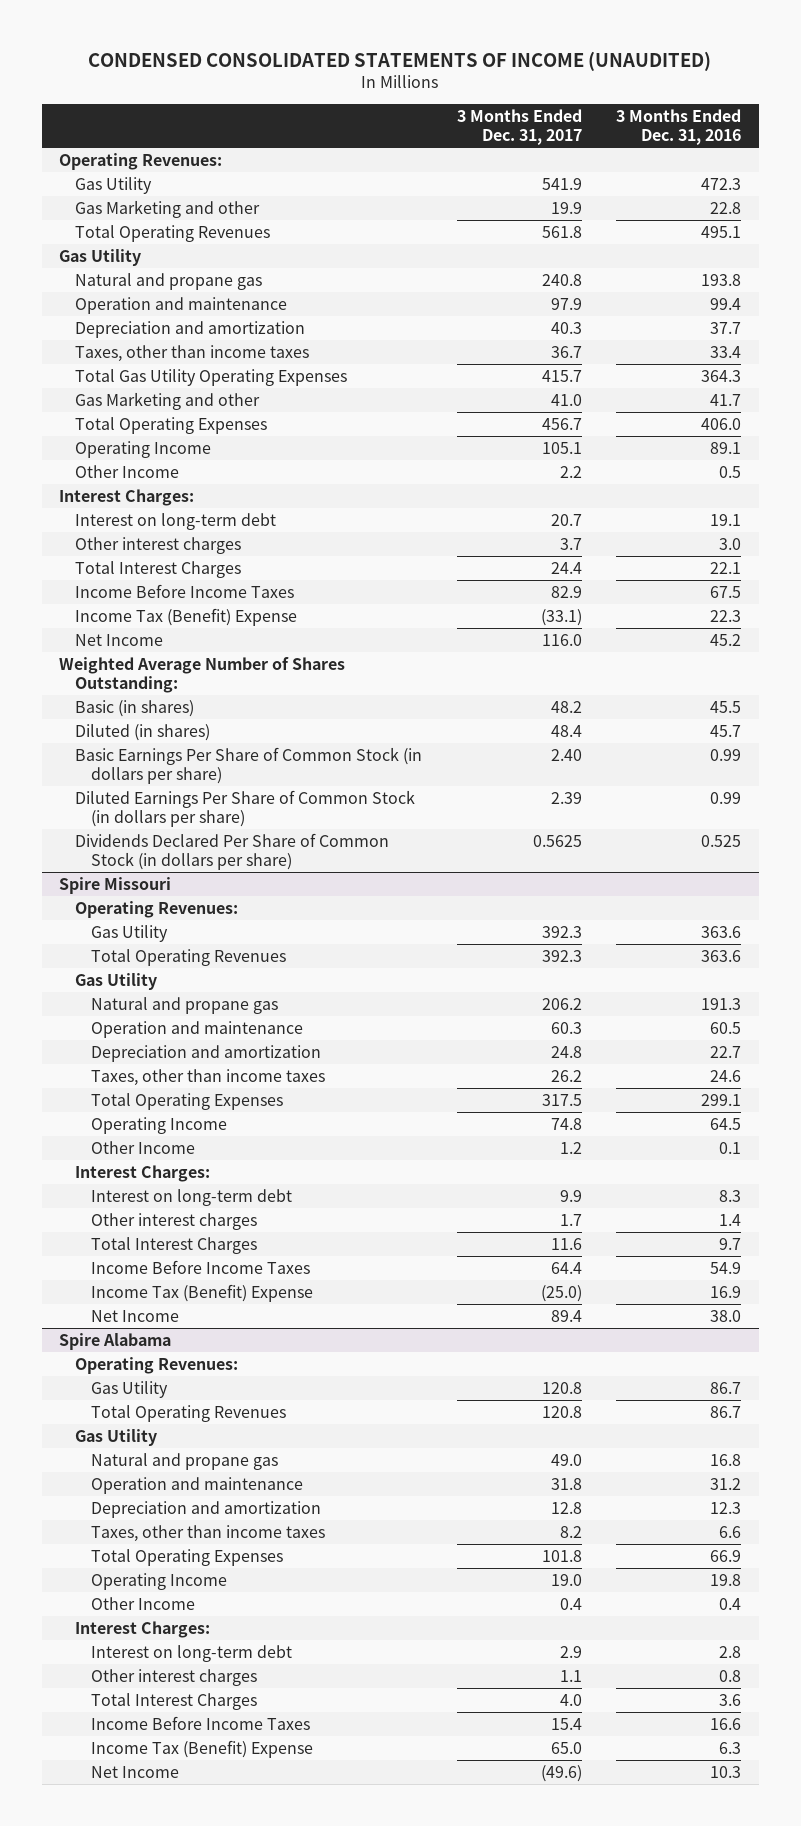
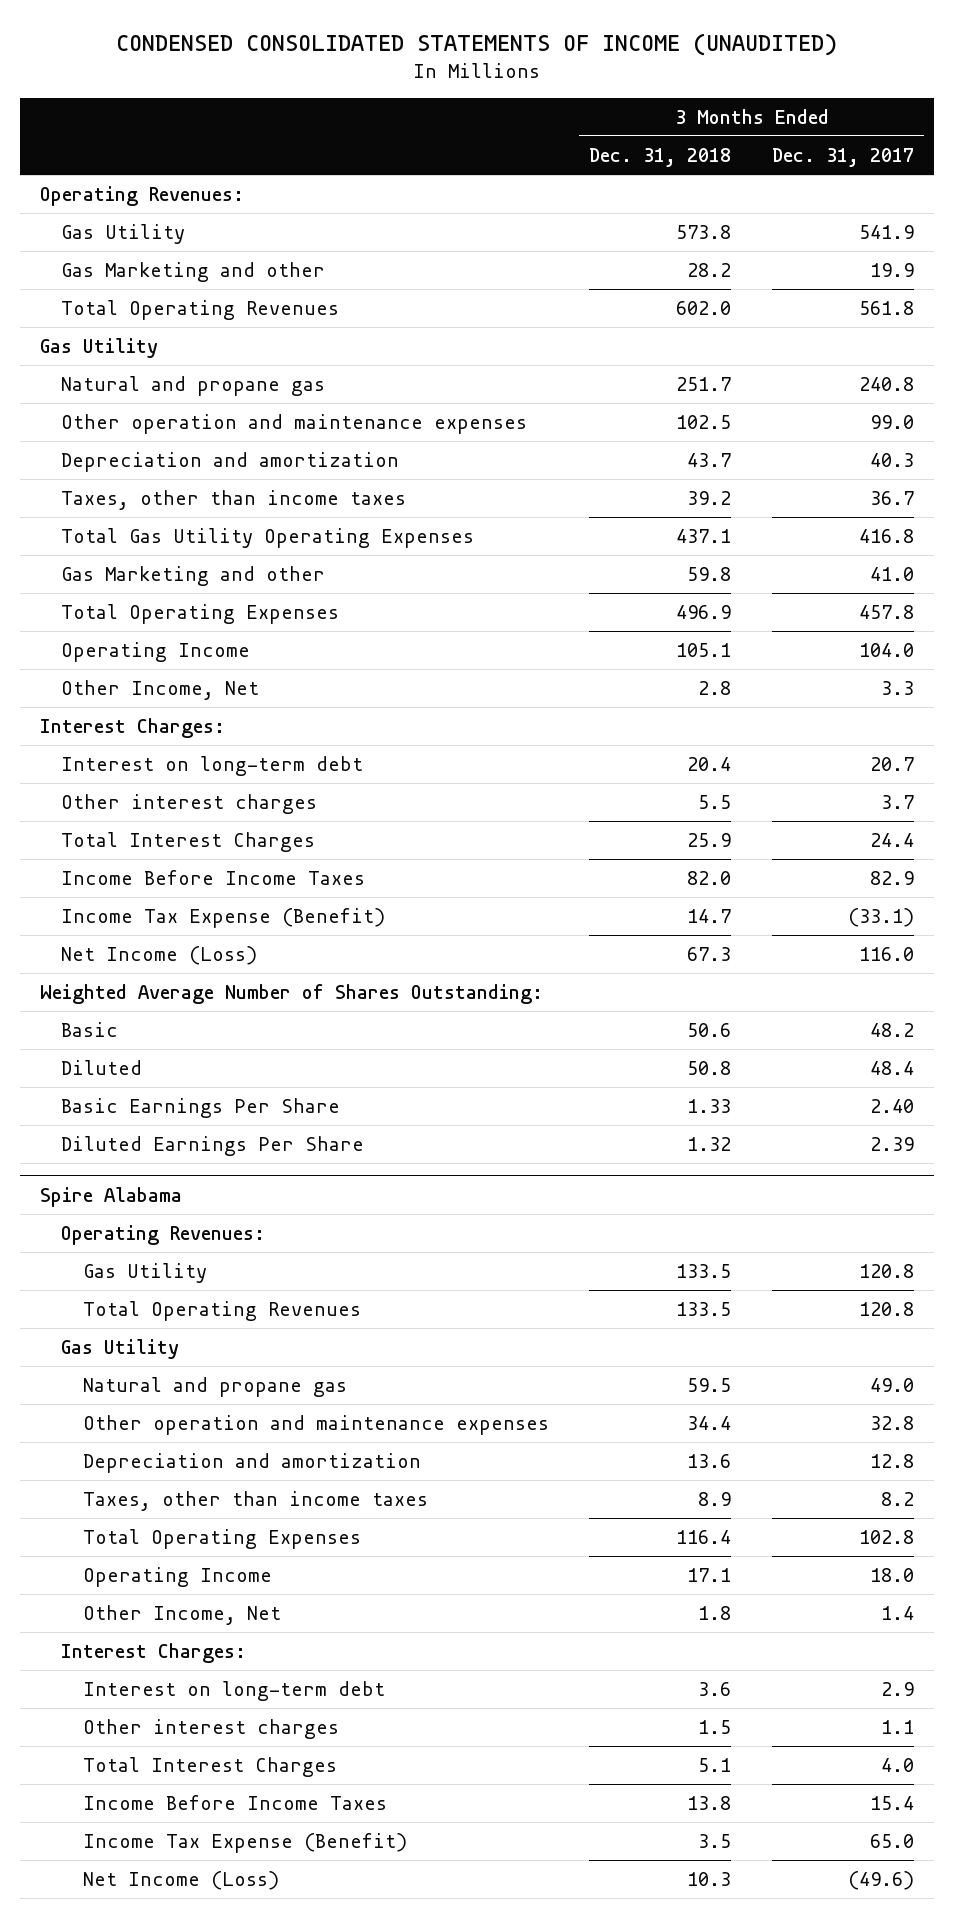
- | 3 Months Ended Dec. 31, 2017 | 3 Months Ended Dec. 31, 2016
+ | 3 Months Ended Dec. 31, 2018 | 3 Months Ended Dec. 31, 2017
- Operation and maintenance | 97.9 | 99.4
+ Other operation and maintenance expenses | 102.5 | 99.0
- Total Gas Utility Operating Expenses | 415.7 | 364.3
+ Total Gas Utility Operating Expenses | 437.1 | 416.8
- Total Operating Expenses | 456.7 | 406.0
- Operating Income | 105.1 | 89.1
- Other Income | 2.2 | 0.5
+ Total Operating Expenses | 496.9 | 457.8
+ Operating Income | 105.1 | 104.0
+ Other Income, Net | 2.8 | 3.3
- Income Tax (Benefit) Expense | (33.1) | 22.3
- Net Income | 116.0 | 45.2
+ Income Tax Expense (Benefit) | 14.7 | (33.1)
+ Net Income (Loss) | 67.3 | 116.0
- Basic (in shares) | 48.2 | 45.5
- Diluted (in shares) | 48.4 | 45.7
- Basic Earnings Per Share of Common Stock (in dollars per share) | 2.40 | 0.99
- Diluted Earnings Per Share of Common Stock (in dollars per share) | 2.39 | 0.99
- Dividends Declared Per Share of Common Stock (in dollars per share) | 0.5625 | 0.525
- Spire Missouri
- Operating Revenues:
- Gas Utility | 392.3 | 363.6
- Total Operating Revenues | 392.3 | 363.6
- Gas Utility
- Natural and propane gas | 206.2 | 191.3
- Operation and maintenance | 60.3 | 60.5
- Depreciation and amortization | 24.8 | 22.7
- Taxes, other than income taxes | 26.2 | 24.6
- Total Operating Expenses | 317.5 | 299.1
- Operating Income | 74.8 | 64.5
- Other Income | 1.2 | 0.1
- Interest Charges:
- Interest on long-term debt | 9.9 | 8.3
- Other interest charges | 1.7 | 1.4
- Total Interest Charges | 11.6 | 9.7
- Income Before Income Taxes | 64.4 | 54.9
- Income Tax (Benefit) Expense | (25.0) | 16.9
- Net Income | 89.4 | 38.0
+ Basic | 50.6 | 48.2
+ Diluted | 50.8 | 48.4
+ Basic Earnings Per Share | 1.33 | 2.40
+ Diluted Earnings Per Share | 1.32 | 2.39
@ Spire Alabama
- Operation and maintenance | 31.8 | 31.2
+ Other operation and maintenance expenses | 34.4 | 32.8
- Total Operating Expenses | 101.8 | 66.9
- Operating Income | 19.0 | 19.8
- Other Income | 0.4 | 0.4
+ Total Operating Expenses | 116.4 | 102.8
+ Operating Income | 17.1 | 18.0
+ Other Income, Net | 1.8 | 1.4
- Income Tax (Benefit) Expense | 65.0 | 6.3
- Net Income | (49.6) | 10.3
+ Income Tax Expense (Benefit) | 3.5 | 65.0
+ Net Income (Loss) | 10.3 | (49.6)

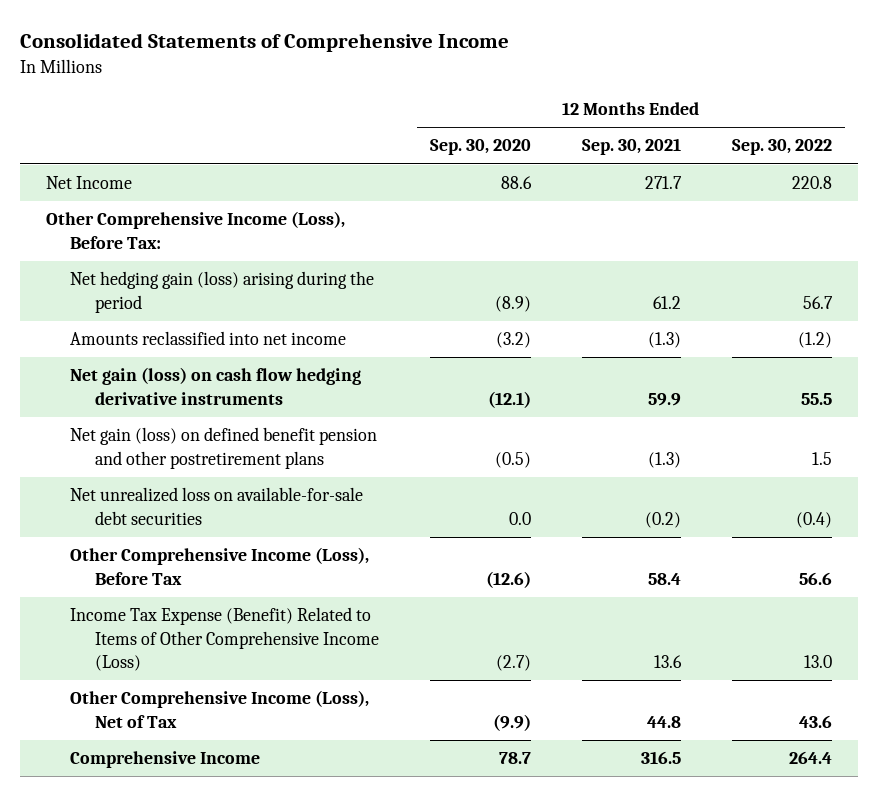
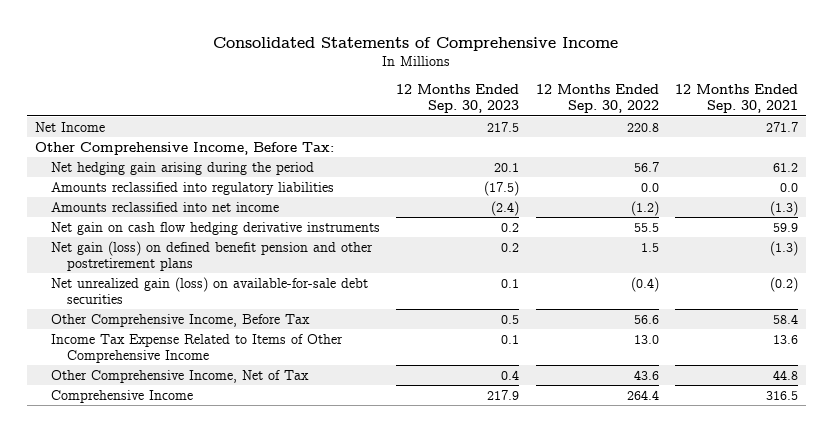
- | 12 Months Ended Sep. 30, 2020 | 12 Months Ended Sep. 30, 2021 | 12 Months Ended Sep. 30, 2022
+ | 12 Months Ended Sep. 30, 2023 | 12 Months Ended Sep. 30, 2022 | 12 Months Ended Sep. 30, 2021
- Other Comprehensive Income (Loss), Before Tax:
- Net hedging gain (loss) arising during the period | (8.9) | 61.2 | 56.7
+ Other Comprehensive Income, Before Tax:
+ Net hedging gain arising during the period | 20.1 | 56.7 | 61.2
+ Amounts reclassified into regulatory liabilities | (17.5) | 0.0 | 0.0
- Net gain (loss) on cash flow hedging derivative instruments | (12.1) | 59.9 | 55.5
+ Net gain on cash flow hedging derivative instruments | 0.2 | 55.5 | 59.9
- Net unrealized loss on available-for-sale debt securities | 0.0 | (0.2) | (0.4)
- Other Comprehensive Income (Loss), Before Tax | (12.6) | 58.4 | 56.6
- Income Tax Expense (Benefit) Related to Items of Other Comprehensive Income (Loss) | (2.7) | 13.6 | 13.0
- Other Comprehensive Income (Loss), Net of Tax | (9.9) | 44.8 | 43.6
+ Net unrealized gain (loss) on available-for-sale debt securities | 0.1 | (0.4) | (0.2)
+ Other Comprehensive Income, Before Tax | 0.5 | 56.6 | 58.4
+ Income Tax Expense Related to Items of Other Comprehensive Income | 0.1 | 13.0 | 13.6
+ Other Comprehensive Income, Net of Tax | 0.4 | 43.6 | 44.8

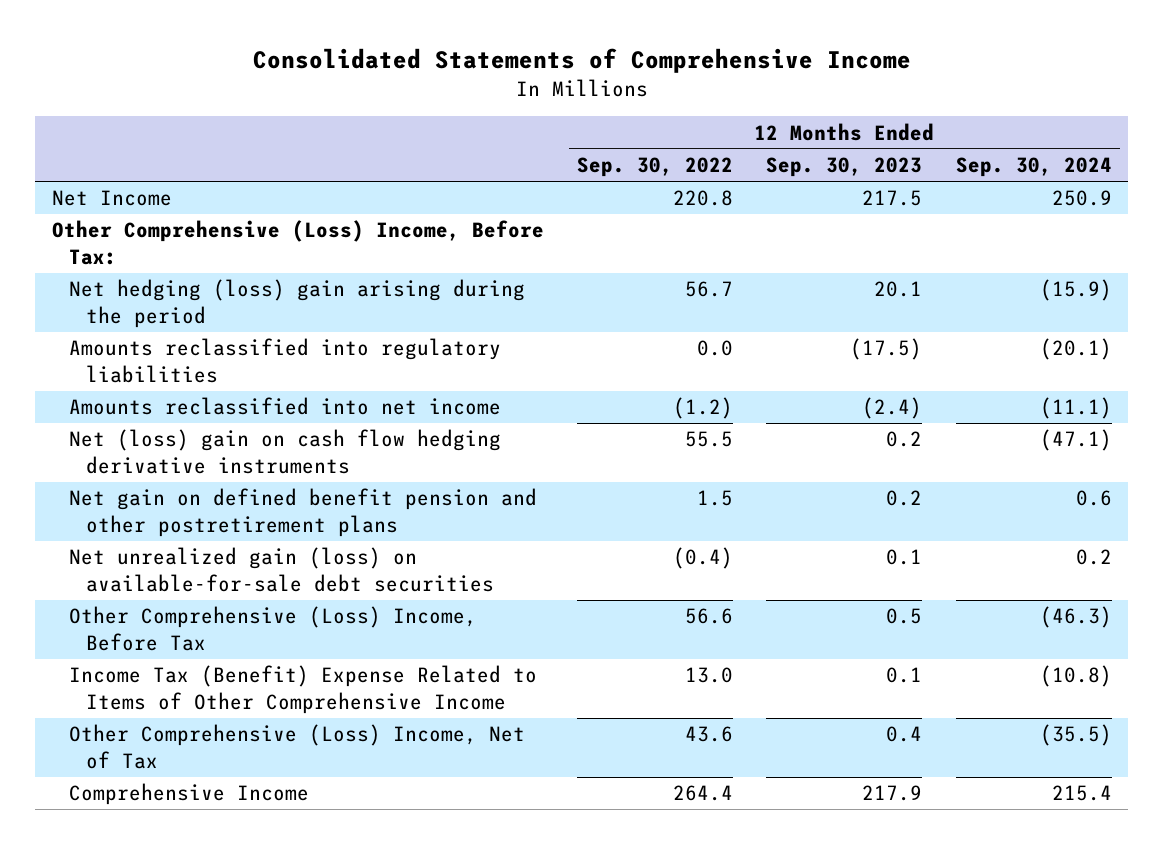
- | 12 Months Ended Sep. 30, 2023 | 12 Months Ended Sep. 30, 2022 | 12 Months Ended Sep. 30, 2021
+ | 12 Months Ended Sep. 30, 2022 | 12 Months Ended Sep. 30, 2023 | 12 Months Ended Sep. 30, 2024
- Other Comprehensive Income, Before Tax:
- Net hedging gain arising during the period | 20.1 | 56.7 | 61.2
+ Other Comprehensive (Loss) Income, Before Tax:
+ Net hedging (loss) gain arising during the period | 56.7 | 20.1 | (15.9)
- Net gain on cash flow hedging derivative instruments | 0.2 | 55.5 | 59.9
- Net gain (loss) on defined benefit pension and other postretirement plans | 0.2 | 1.5 | (1.3)
+ Net (loss) gain on cash flow hedging derivative instruments | 55.5 | 0.2 | (47.1)
+ Net gain on defined benefit pension and other postretirement plans | 1.5 | 0.2 | 0.6
- Other Comprehensive Income, Before Tax | 0.5 | 56.6 | 58.4
- Income Tax Expense Related to Items of Other Comprehensive Income | 0.1 | 13.0 | 13.6
- Other Comprehensive Income, Net of Tax | 0.4 | 43.6 | 44.8
+ Other Comprehensive (Loss) Income, Before Tax | 56.6 | 0.5 | (46.3)
+ Income Tax (Benefit) Expense Related to Items of Other Comprehensive Income | 13.0 | 0.1 | (10.8)
+ Other Comprehensive (Loss) Income, Net of Tax | 43.6 | 0.4 | (35.5)

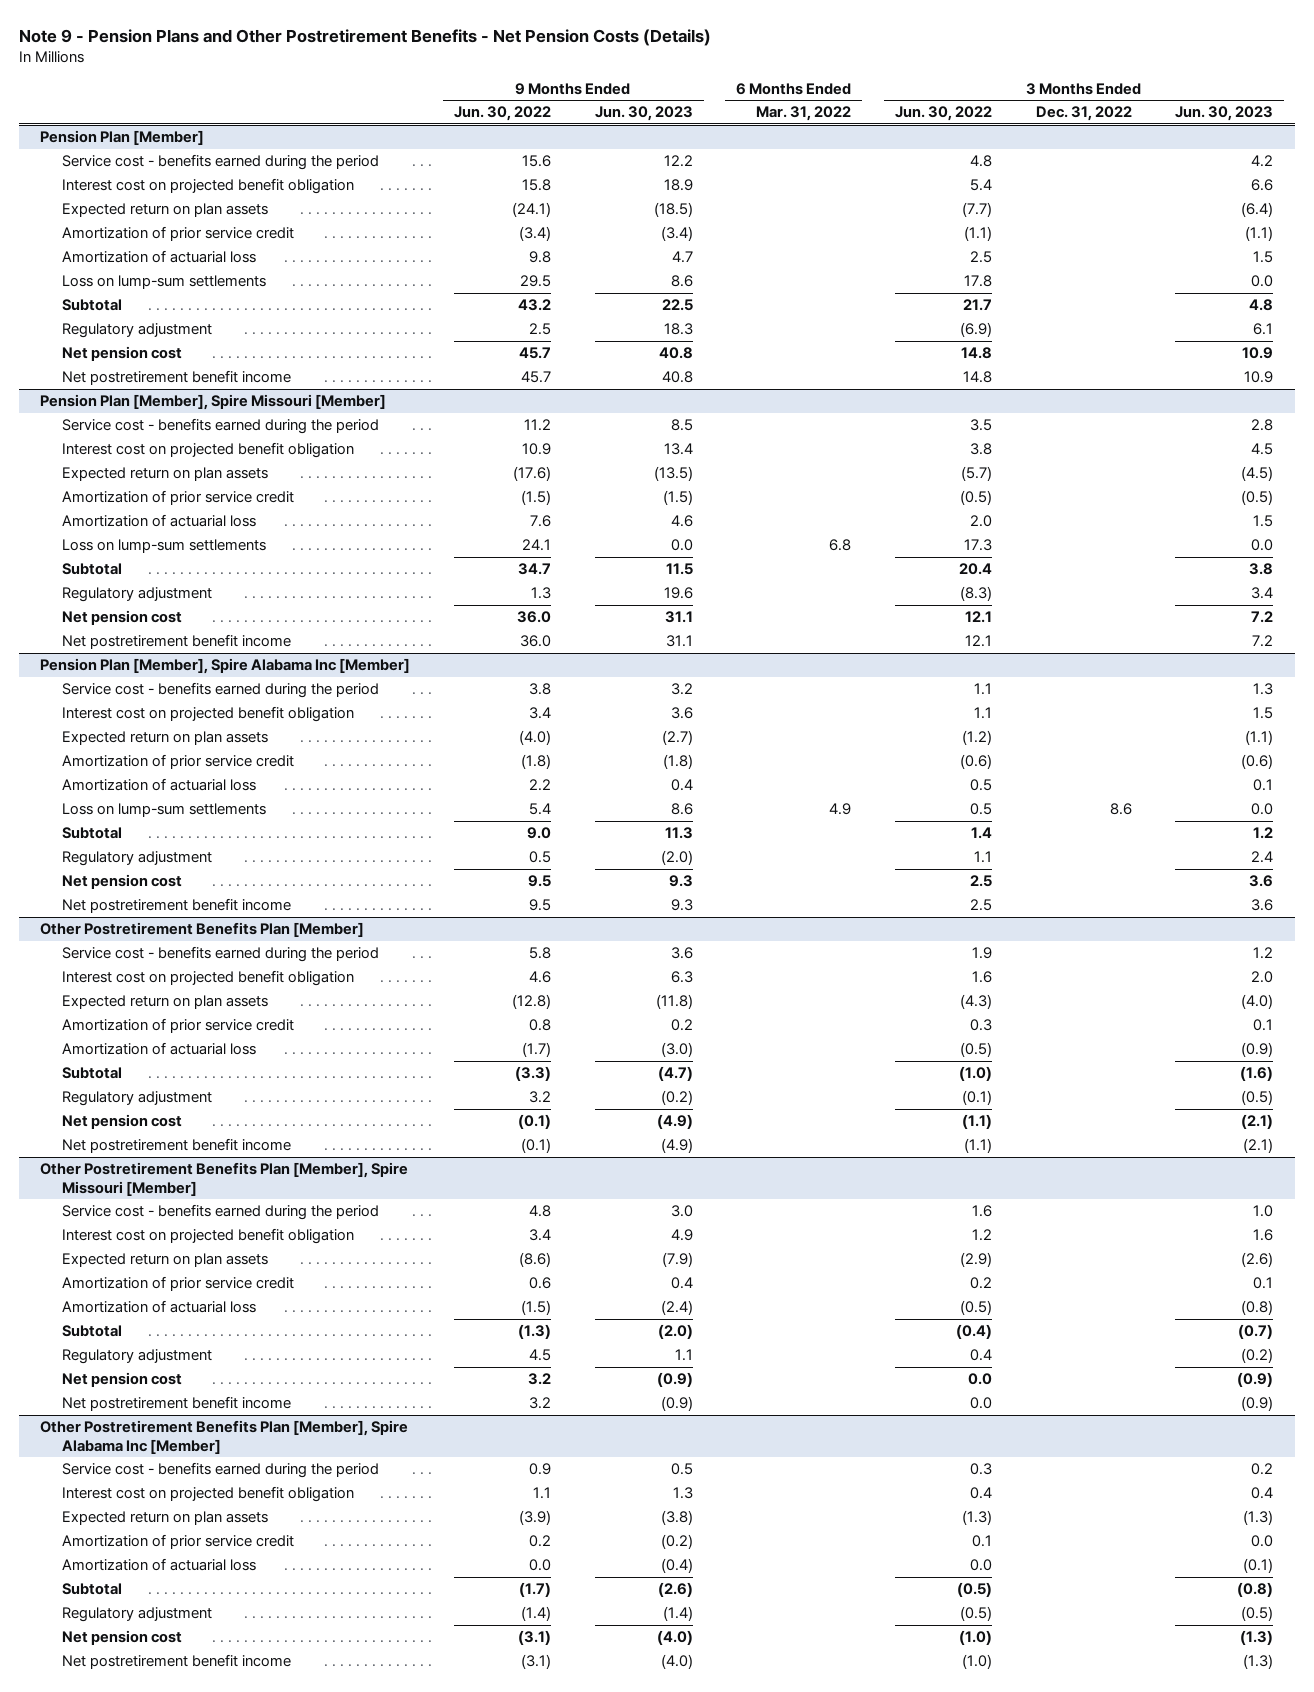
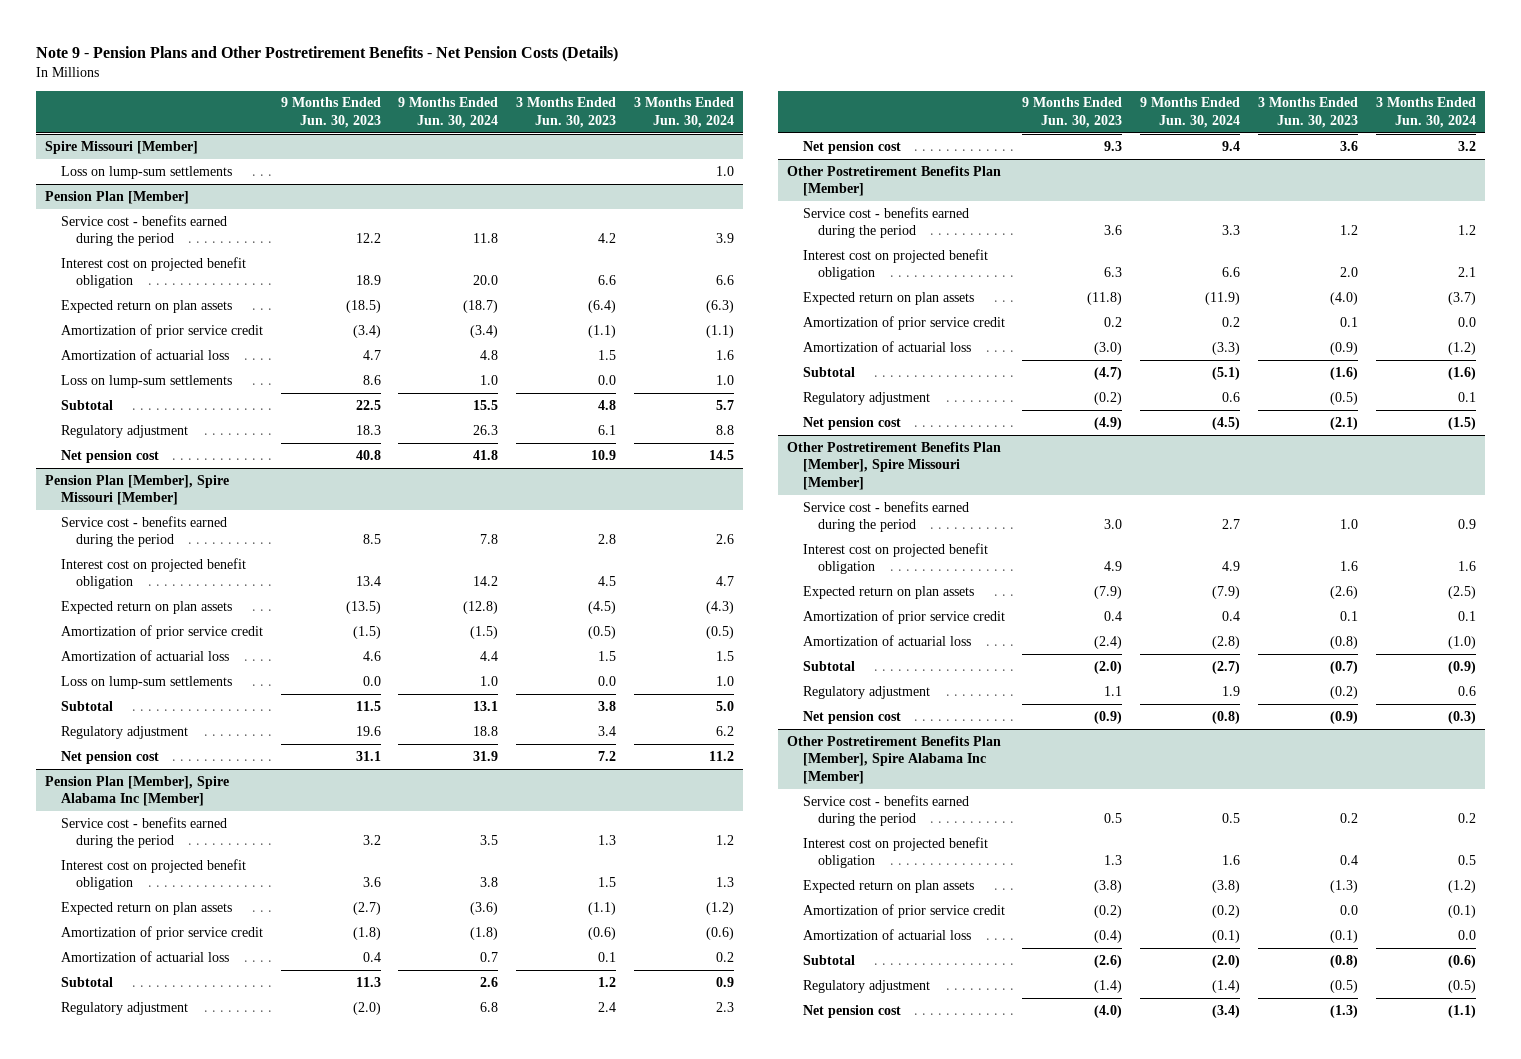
- | 9 Months Ended Jun. 30, 2022 | 9 Months Ended Jun. 30, 2023 | 6 Months Ended Mar. 31, 2022 | 3 Months Ended Jun. 30, 2022 | 3 Months Ended Dec. 31, 2022 | 3 Months Ended Jun. 30, 2023
+ | 9 Months Ended Jun. 30, 2023 | 9 Months Ended Jun. 30, 2024 | 3 Months Ended Jun. 30, 2023 | 3 Months Ended Jun. 30, 2024
+ Spire Missouri [Member]
+ Loss on lump-sum settlements | | | | 1.0
@ Pension Plan [Member]
- Net postretirement benefit income | 45.7 | 40.8 | | 14.8 | | 10.9
@ Pension Plan [Member], Spire Missouri [Member]
- Net postretirement benefit income | 36.0 | 31.1 | | 12.1 | | 7.2
@ Pension Plan [Member], Spire Alabama Inc [Member]
- Loss on lump-sum settlements | 5.4 | 8.6 | 4.9 | 0.5 | 8.6 | 0.0
- Net postretirement benefit income | 9.5 | 9.3 | | 2.5 | | 3.6
@ Other Postretirement Benefits Plan [Member]
- Net postretirement benefit income | (0.1) | (4.9) | | (1.1) | | (2.1)
@ Other Postretirement Benefits Plan [Member], Spire Missouri [Member]
- Net postretirement benefit income | 3.2 | (0.9) | | 0.0 | | (0.9)
@ Other Postretirement Benefits Plan [Member], Spire Alabama Inc [Member]
- Net postretirement benefit income | (3.1) | (4.0) | | (1.0) | | (1.3)

